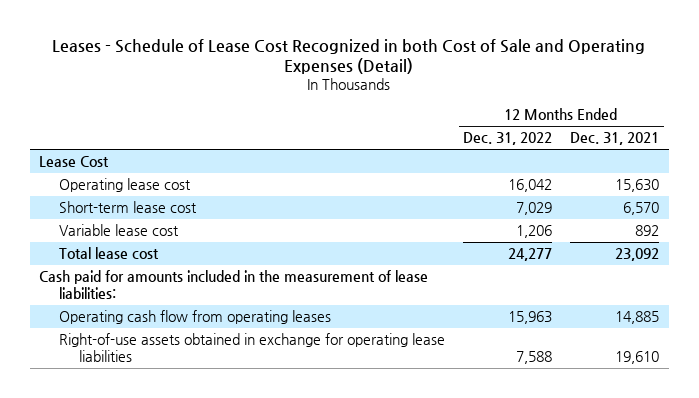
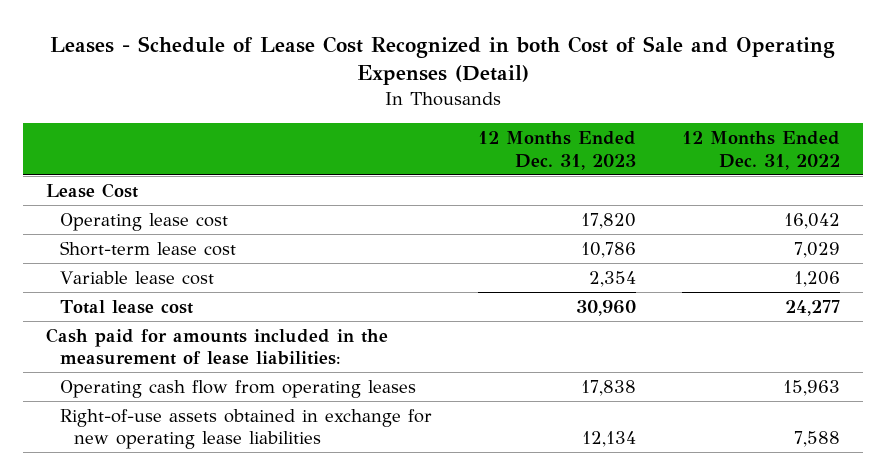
- | 12 Months Ended Dec. 31, 2022 | 12 Months Ended Dec. 31, 2021
+ | 12 Months Ended Dec. 31, 2023 | 12 Months Ended Dec. 31, 2022
- Right-of-use assets obtained in exchange for operating lease liabilities | 7,588 | 19,610
+ Right-of-use assets obtained in exchange for new operating lease liabilities | 12,134 | 7,588

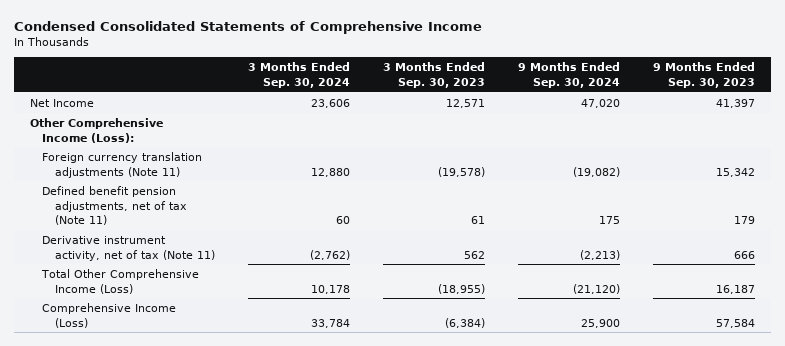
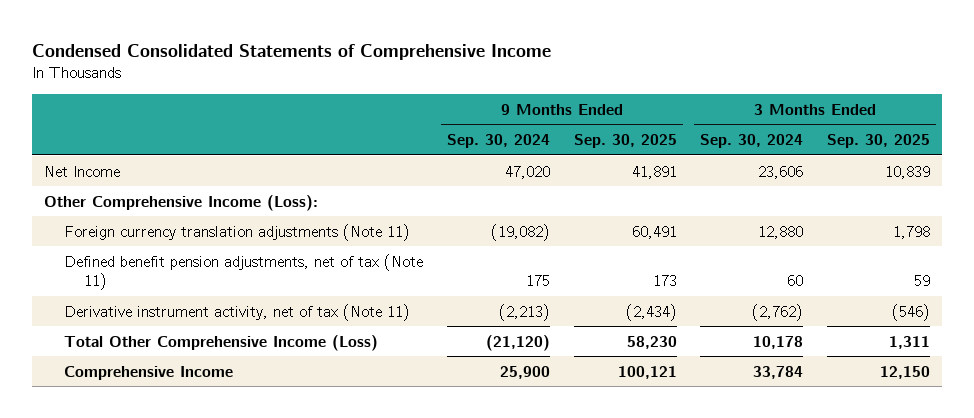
- | 3 Months Ended Sep. 30, 2024 | 3 Months Ended Sep. 30, 2023 | 9 Months Ended Sep. 30, 2024 | 9 Months Ended Sep. 30, 2023
+ | 9 Months Ended Sep. 30, 2024 | 9 Months Ended Sep. 30, 2025 | 3 Months Ended Sep. 30, 2024 | 3 Months Ended Sep. 30, 2025
- Comprehensive Income (Loss) | 33,784 | (6,384) | 25,900 | 57,584
+ Comprehensive Income | 25,900 | 100,121 | 33,784 | 12,150

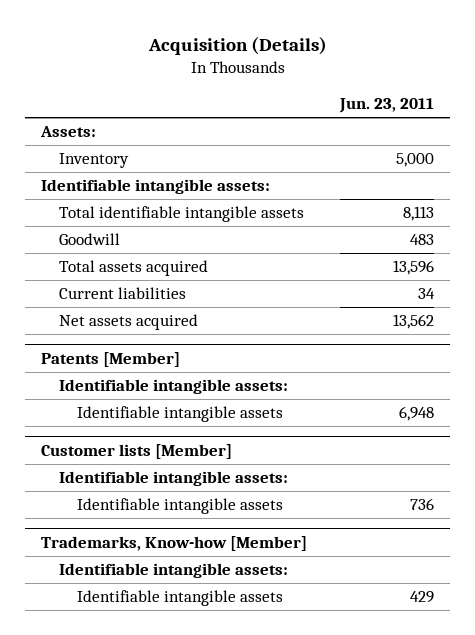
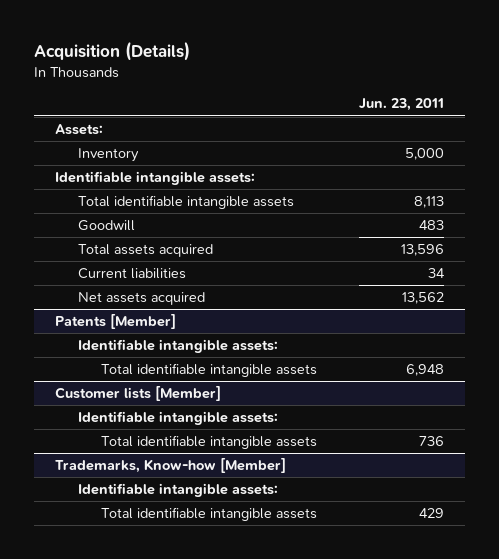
@ Patents [Member]
- Identifiable intangible assets | 6,948
+ Total identifiable intangible assets | 6,948
@ Customer lists [Member]
- Identifiable intangible assets | 736
+ Total identifiable intangible assets | 736
@ Trademarks, Know-how [Member]
- Identifiable intangible assets | 429
+ Total identifiable intangible assets | 429

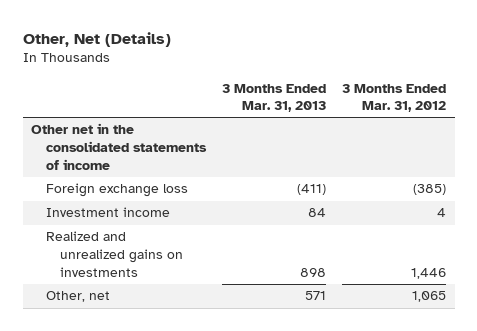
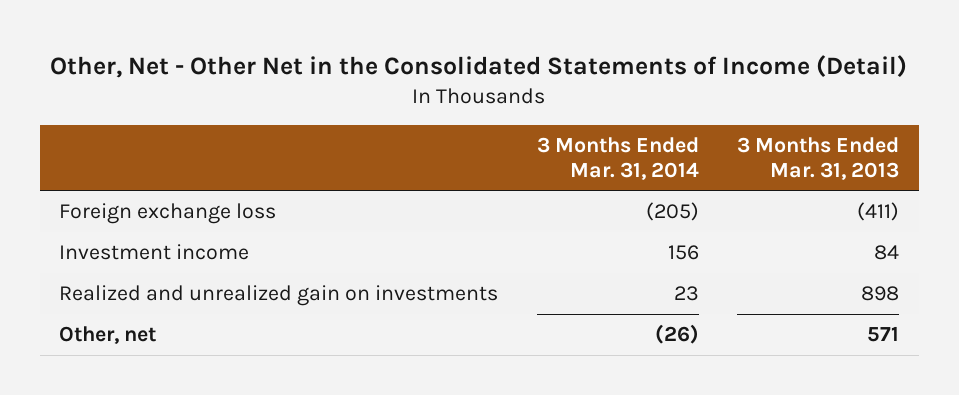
- Other, Net (Details)
+ Other, Net - Other Net in the Consolidated Statements of Income (Detail)
- | 3 Months Ended Mar. 31, 2013 | 3 Months Ended Mar. 31, 2012
+ | 3 Months Ended Mar. 31, 2014 | 3 Months Ended Mar. 31, 2013
- Other net in the consolidated statements of income
- Realized and unrealized gains on investments | 898 | 1,446
+ Realized and unrealized gain on investments | 23 | 898

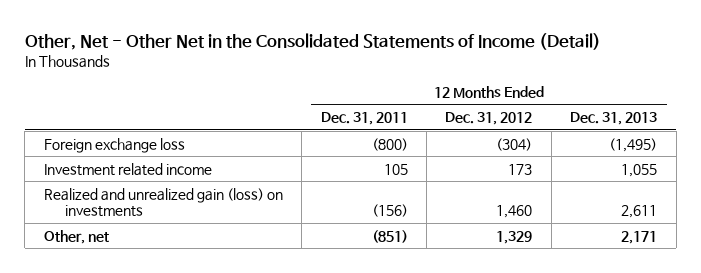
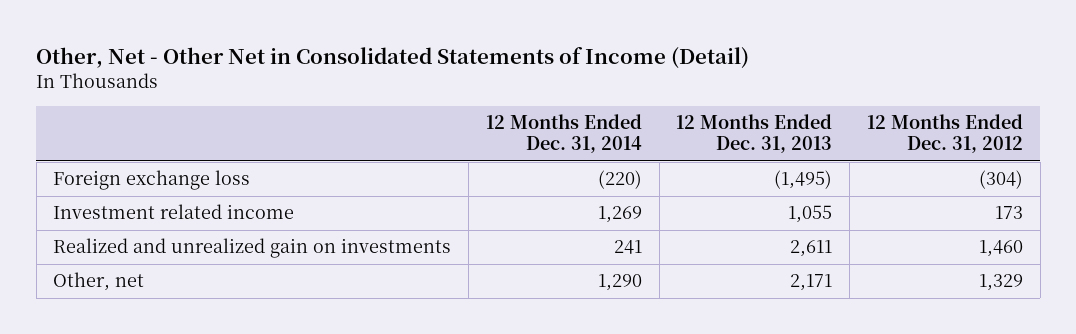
- Other, Net - Other Net in the Consolidated Statements of Income (Detail)
+ Other, Net - Other Net in Consolidated Statements of Income (Detail)
- | 12 Months Ended Dec. 31, 2011 | 12 Months Ended Dec. 31, 2012 | 12 Months Ended Dec. 31, 2013
+ | 12 Months Ended Dec. 31, 2014 | 12 Months Ended Dec. 31, 2013 | 12 Months Ended Dec. 31, 2012
- Realized and unrealized gain (loss) on investments | (156) | 1,460 | 2,611
+ Realized and unrealized gain on investments | 241 | 2,611 | 1,460

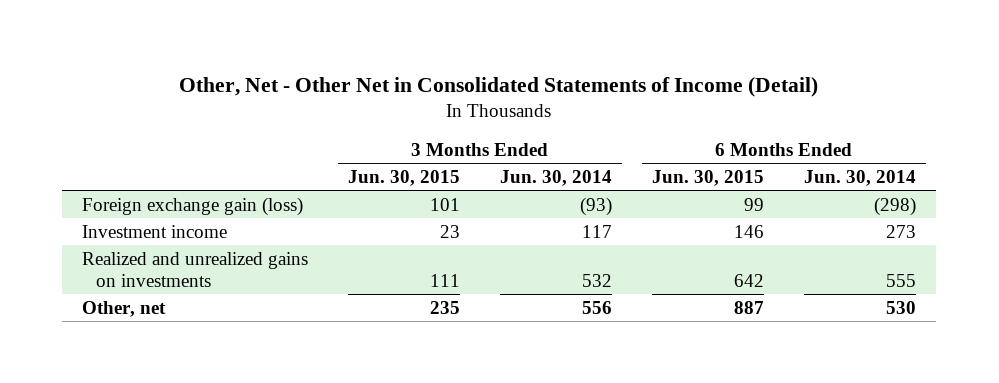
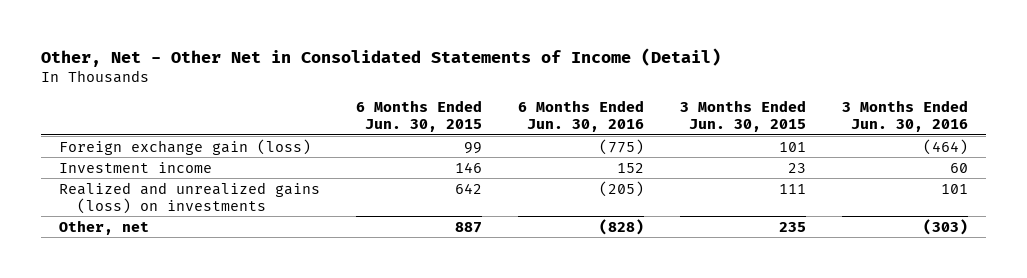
- | 3 Months Ended Jun. 30, 2015 | 3 Months Ended Jun. 30, 2014 | 6 Months Ended Jun. 30, 2015 | 6 Months Ended Jun. 30, 2014
+ | 6 Months Ended Jun. 30, 2015 | 6 Months Ended Jun. 30, 2016 | 3 Months Ended Jun. 30, 2015 | 3 Months Ended Jun. 30, 2016
- Realized and unrealized gains on investments | 111 | 532 | 642 | 555
+ Realized and unrealized gains (loss) on investments | 642 | (205) | 111 | 101

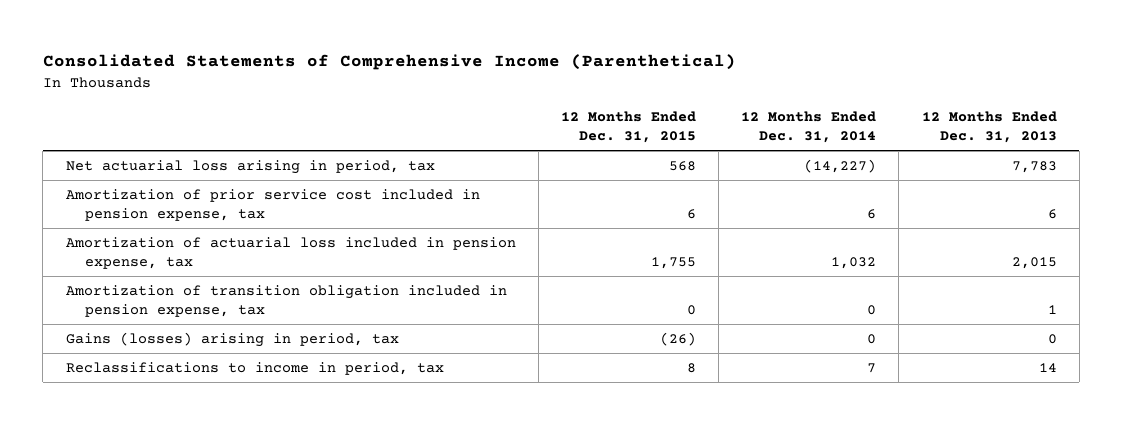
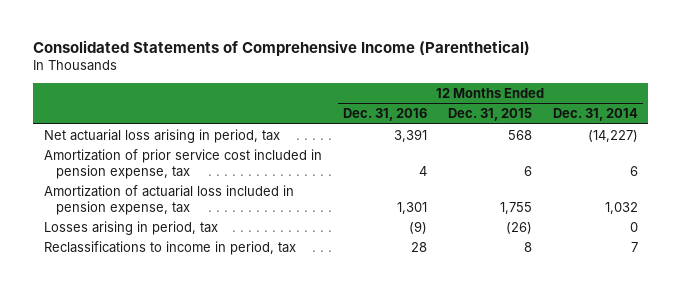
- | 12 Months Ended Dec. 31, 2015 | 12 Months Ended Dec. 31, 2014 | 12 Months Ended Dec. 31, 2013
+ | 12 Months Ended Dec. 31, 2016 | 12 Months Ended Dec. 31, 2015 | 12 Months Ended Dec. 31, 2014
- Amortization of transition obligation included in pension expense, tax | 0 | 0 | 1
- Gains (losses) arising in period, tax | (26) | 0 | 0
+ Losses arising in period, tax | (9) | (26) | 0

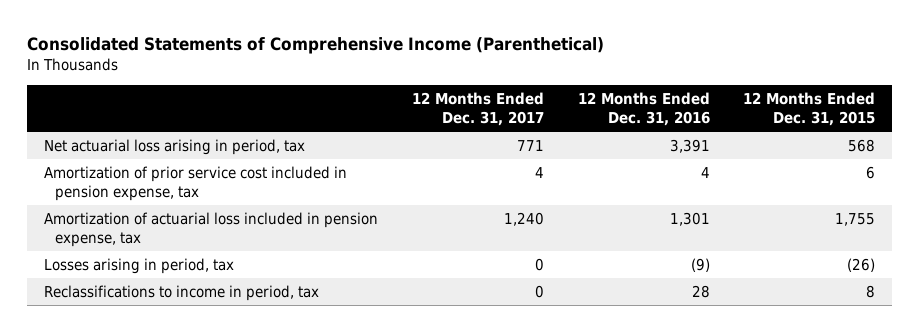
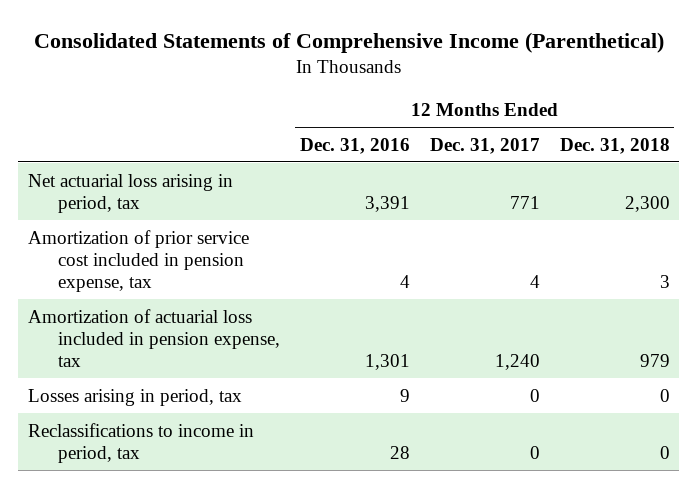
- | 12 Months Ended Dec. 31, 2017 | 12 Months Ended Dec. 31, 2016 | 12 Months Ended Dec. 31, 2015
+ | 12 Months Ended Dec. 31, 2016 | 12 Months Ended Dec. 31, 2017 | 12 Months Ended Dec. 31, 2018
- Losses arising in period, tax | 0 | (9) | (26)
+ Losses arising in period, tax | 9 | 0 | 0

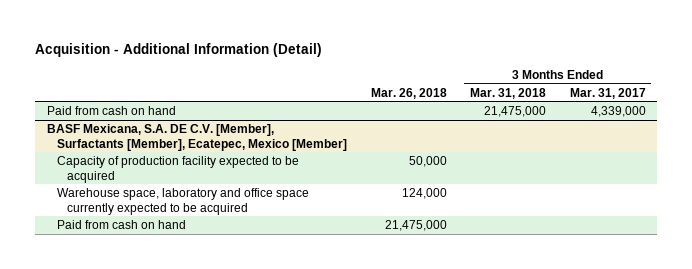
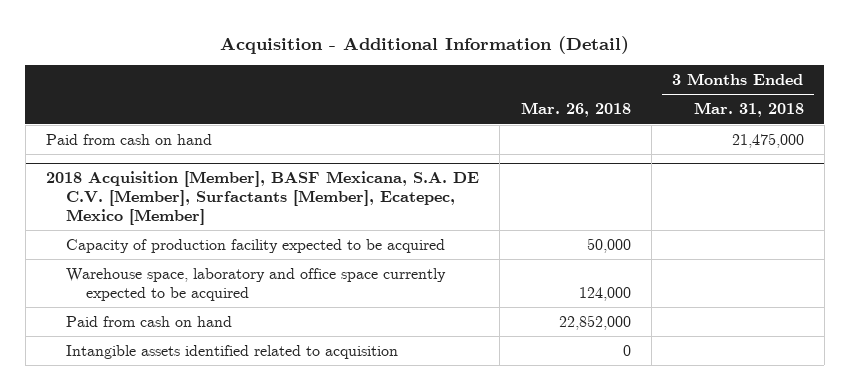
- | Mar. 26, 2018 | 3 Months Ended Mar. 31, 2018 | 3 Months Ended Mar. 31, 2017
+ | Mar. 26, 2018 | 3 Months Ended Mar. 31, 2018
- BASF Mexicana, S.A. DE C.V. [Member], Surfactants [Member], Ecatepec, Mexico [Member]
+ 2018 Acquisition [Member], BASF Mexicana, S.A. DE C.V. [Member], Surfactants [Member], Ecatepec, Mexico [Member]
- Paid from cash on hand | 21,475,000 | |
+ Paid from cash on hand | 22,852,000 |
+ Intangible assets identified related to acquisition | 0 |

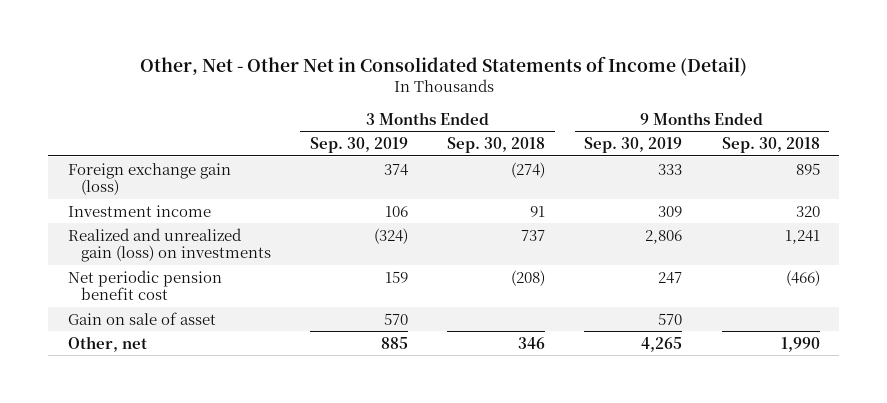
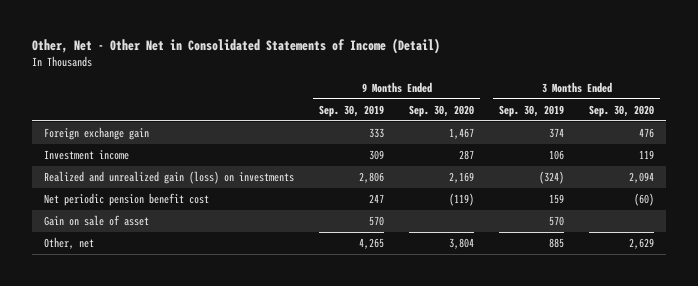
- | 3 Months Ended Sep. 30, 2019 | 3 Months Ended Sep. 30, 2018 | 9 Months Ended Sep. 30, 2019 | 9 Months Ended Sep. 30, 2018
+ | 9 Months Ended Sep. 30, 2019 | 9 Months Ended Sep. 30, 2020 | 3 Months Ended Sep. 30, 2019 | 3 Months Ended Sep. 30, 2020
- Foreign exchange gain (loss) | 374 | (274) | 333 | 895
+ Foreign exchange gain | 333 | 1,467 | 374 | 476

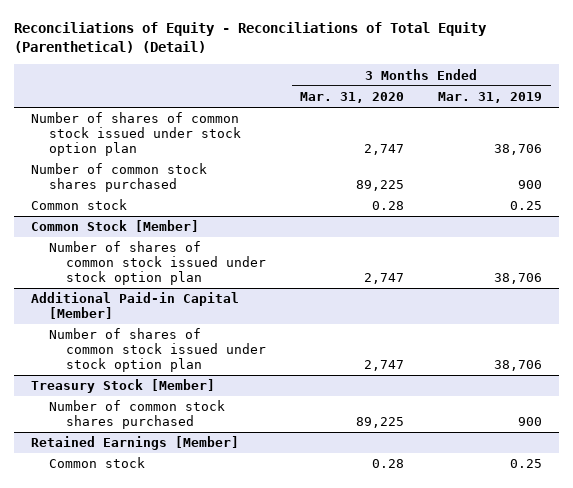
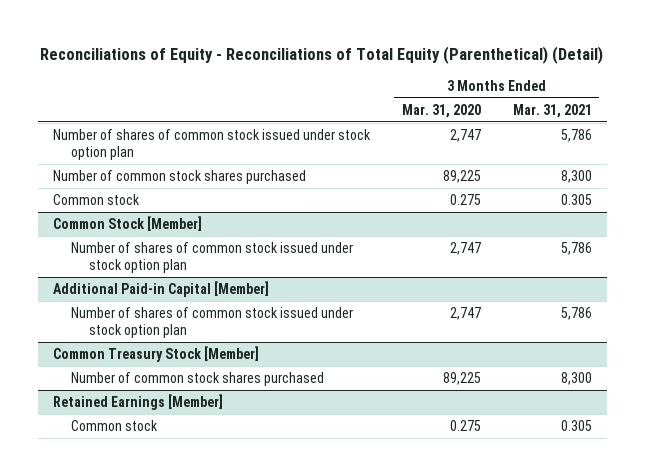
- | 3 Months Ended Mar. 31, 2020 | 3 Months Ended Mar. 31, 2019
+ | 3 Months Ended Mar. 31, 2020 | 3 Months Ended Mar. 31, 2021
- Common stock | 0.28 | 0.25
+ Common stock | 0.275 | 0.305
- Treasury Stock [Member]
+ Common Treasury Stock [Member]
@ Retained Earnings [Member]
- Common stock | 0.28 | 0.25
+ Common stock | 0.275 | 0.305

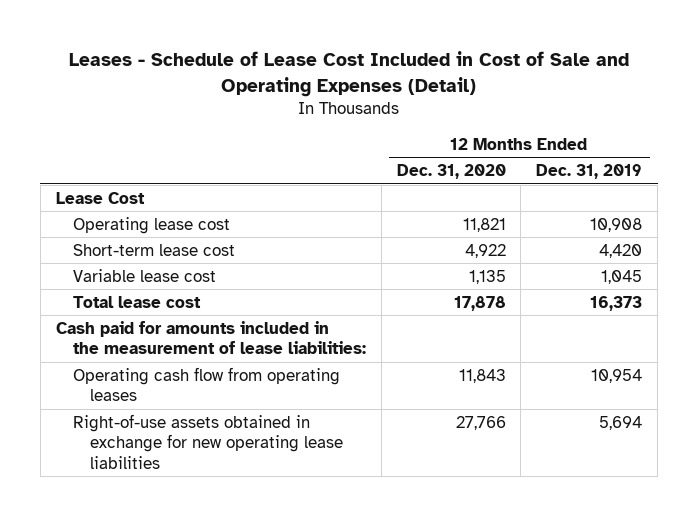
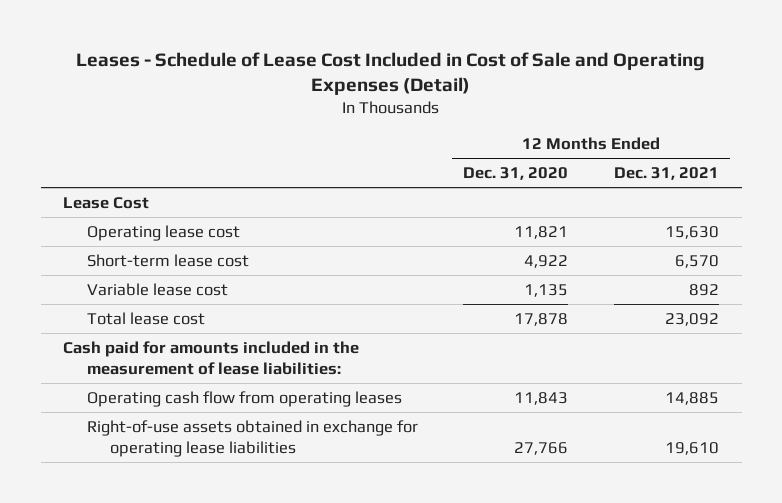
- | 12 Months Ended Dec. 31, 2020 | 12 Months Ended Dec. 31, 2019
+ | 12 Months Ended Dec. 31, 2020 | 12 Months Ended Dec. 31, 2021
- Right-of-use assets obtained in exchange for new operating lease liabilities | 27,766 | 5,694
+ Right-of-use assets obtained in exchange for operating lease liabilities | 27,766 | 19,610

